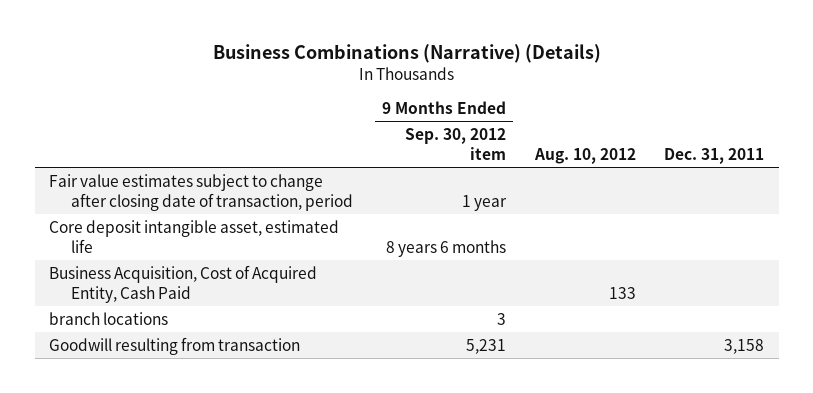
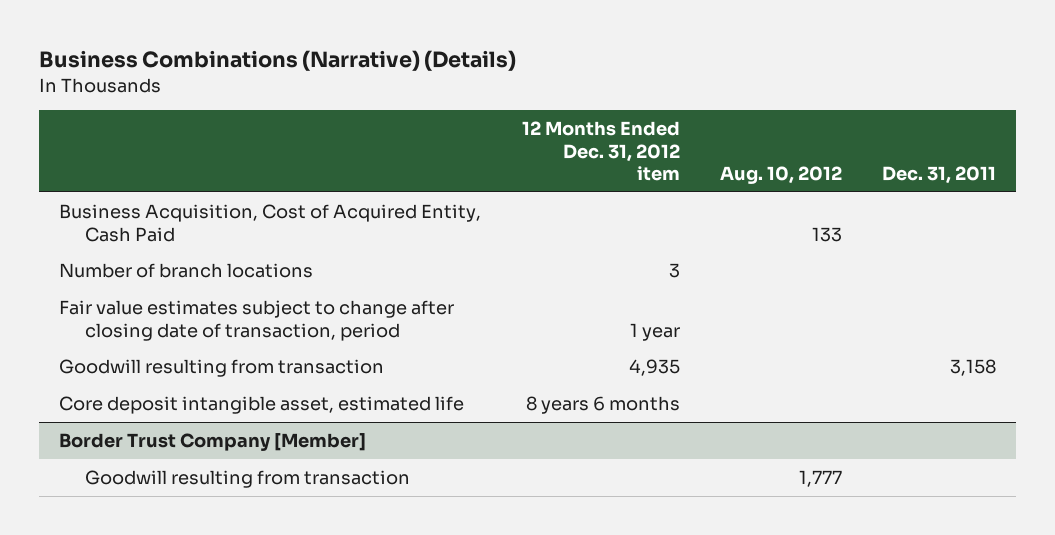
- | 9 Months Ended Sep. 30, 2012 item | Aug. 10, 2012 | Dec. 31, 2011
+ | 12 Months Ended Dec. 31, 2012 item | Aug. 10, 2012 | Dec. 31, 2011
- branch locations | 3 | |
+ Number of branch locations | 3 | |
moved down: Fair value estimates subject to change after closing date of transaction, period | 1 year | |
moved down: Core deposit intangible asset, estimated life | 8 years 6 months | |
+ Border Trust Company [Member]
+ Goodwill resulting from transaction | | 1,777 |

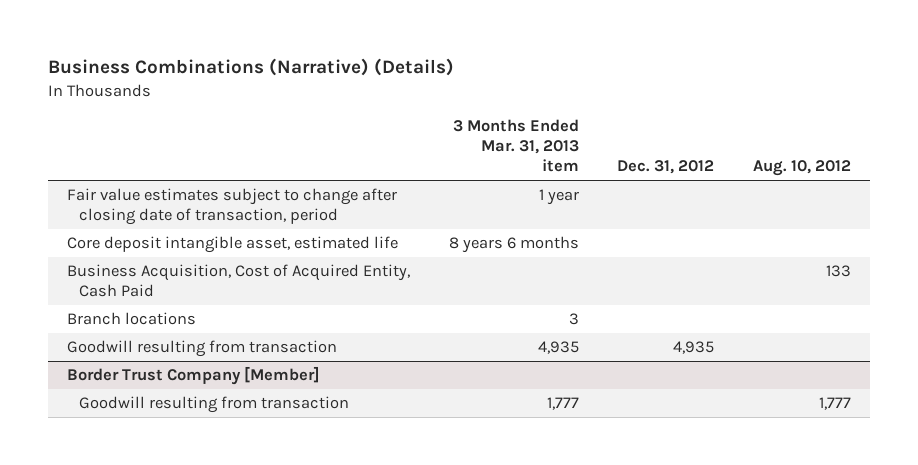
- | 12 Months Ended Dec. 31, 2012 item | Aug. 10, 2012 | Dec. 31, 2011
+ | 3 Months Ended Mar. 31, 2013 item | Dec. 31, 2012 | Aug. 10, 2012
- Number of branch locations | 3 | |
moved down: Business Acquisition, Cost of Acquired Entity, Cash Paid | | | 133
+ Branch locations | 3 | |
moved down: Goodwill resulting from transaction | 4,935 | 4,935 |

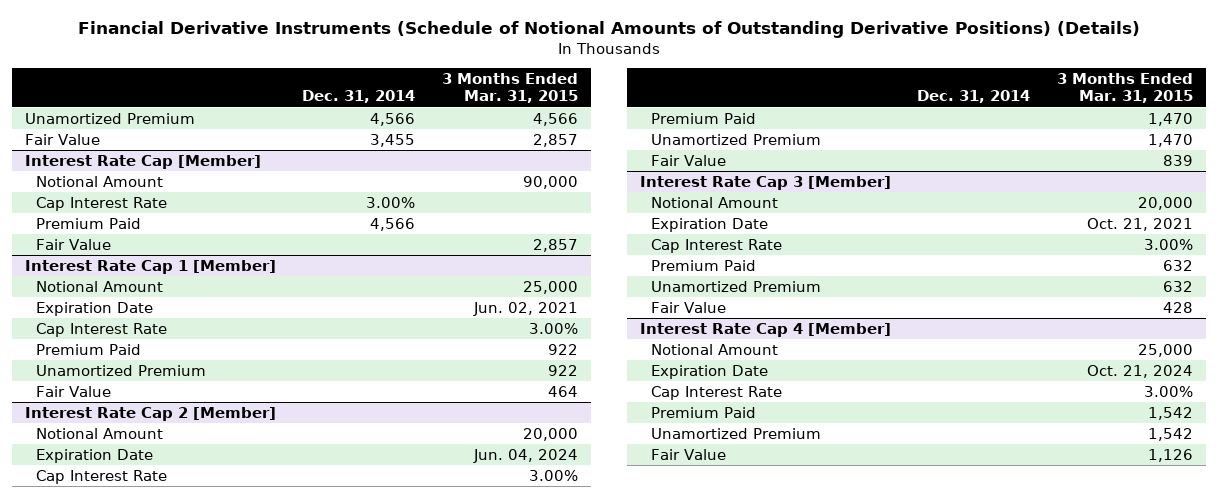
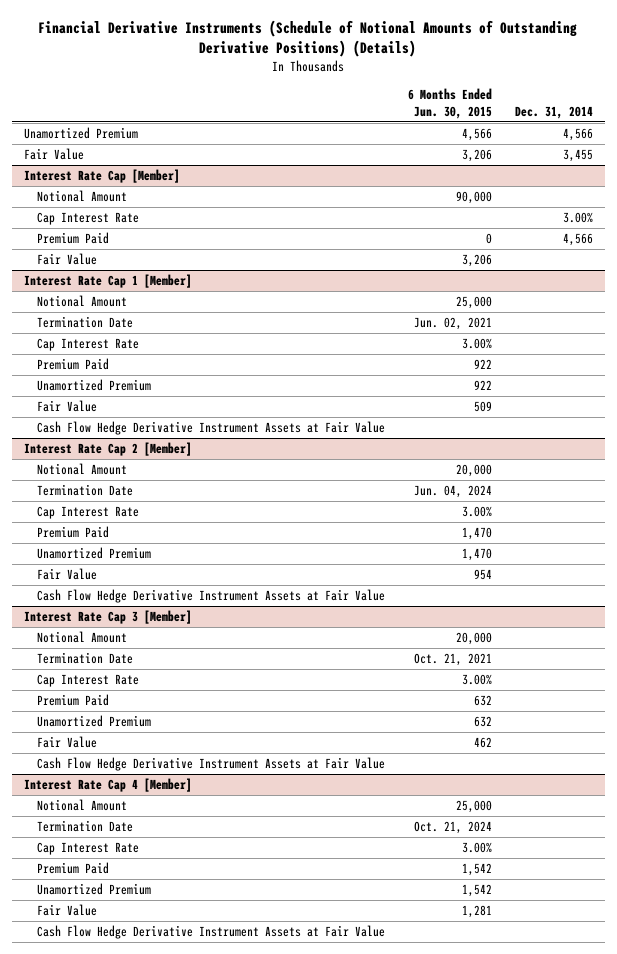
- | Dec. 31, 2014 | 3 Months Ended Mar. 31, 2015
+ | 6 Months Ended Jun. 30, 2015 | Dec. 31, 2014
@ Interest Rate Cap 1 [Member]
- Expiration Date | | Jun. 02, 2021
+ Termination Date | Jun. 02, 2021 |
+ Cash Flow Hedge Derivative Instrument Assets at Fair Value
@ Interest Rate Cap 2 [Member]
- Expiration Date | | Jun. 04, 2024
+ Termination Date | Jun. 04, 2024 |
+ Cash Flow Hedge Derivative Instrument Assets at Fair Value
@ Interest Rate Cap 3 [Member]
- Expiration Date | | Oct. 21, 2021
+ Termination Date | Oct. 21, 2021 |
+ Cash Flow Hedge Derivative Instrument Assets at Fair Value
@ Interest Rate Cap 4 [Member]
- Expiration Date | | Oct. 21, 2024
+ Termination Date | Oct. 21, 2024 |
+ Cash Flow Hedge Derivative Instrument Assets at Fair Value

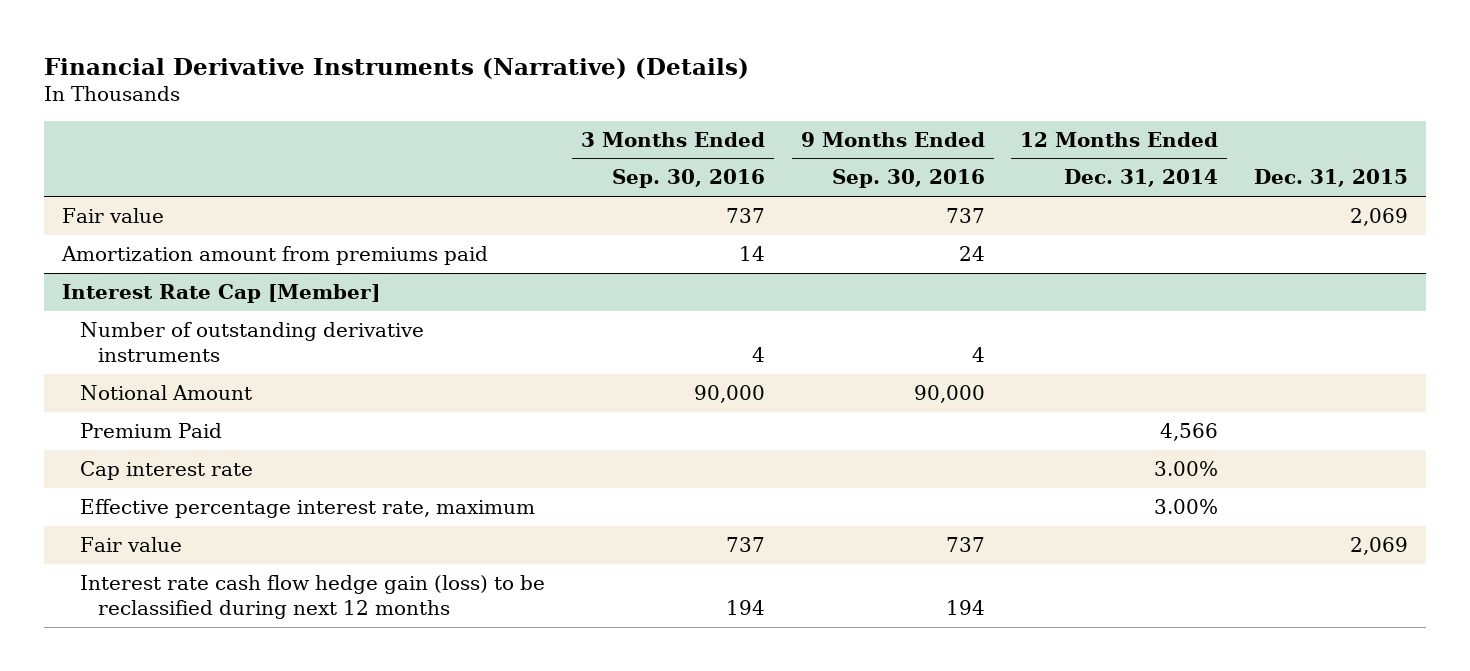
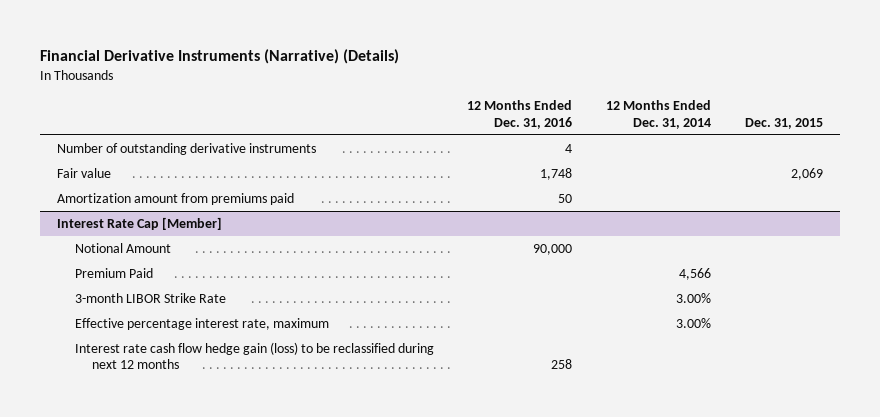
- | 3 Months Ended Sep. 30, 2016 | 9 Months Ended Sep. 30, 2016 | 12 Months Ended Dec. 31, 2014 | Dec. 31, 2015
+ | 12 Months Ended Dec. 31, 2016 | 12 Months Ended Dec. 31, 2014 | Dec. 31, 2015
+ Number of outstanding derivative instruments | 4 | |
@ Interest Rate Cap [Member]
- Number of outstanding derivative instruments | 4 | 4 | |
- Cap interest rate | | | 3.00% |
+ 3-month LIBOR Strike Rate | | 3.00% |
- Fair value | 737 | 737 | | 2,069

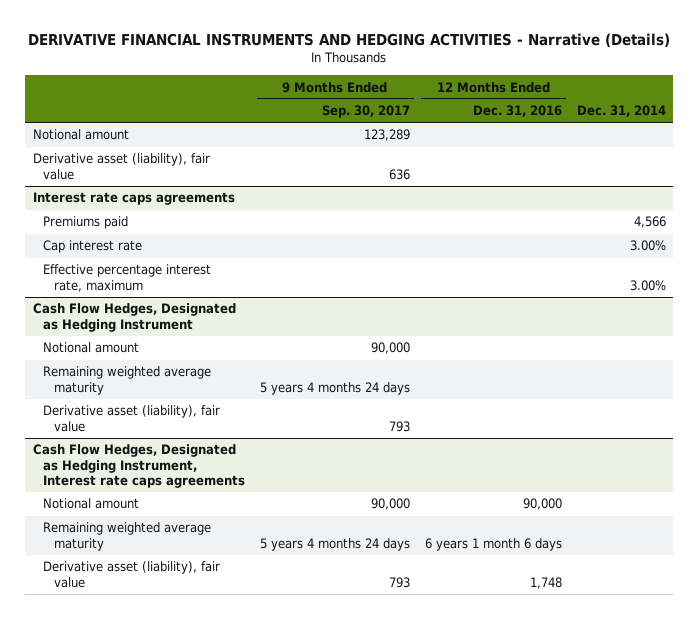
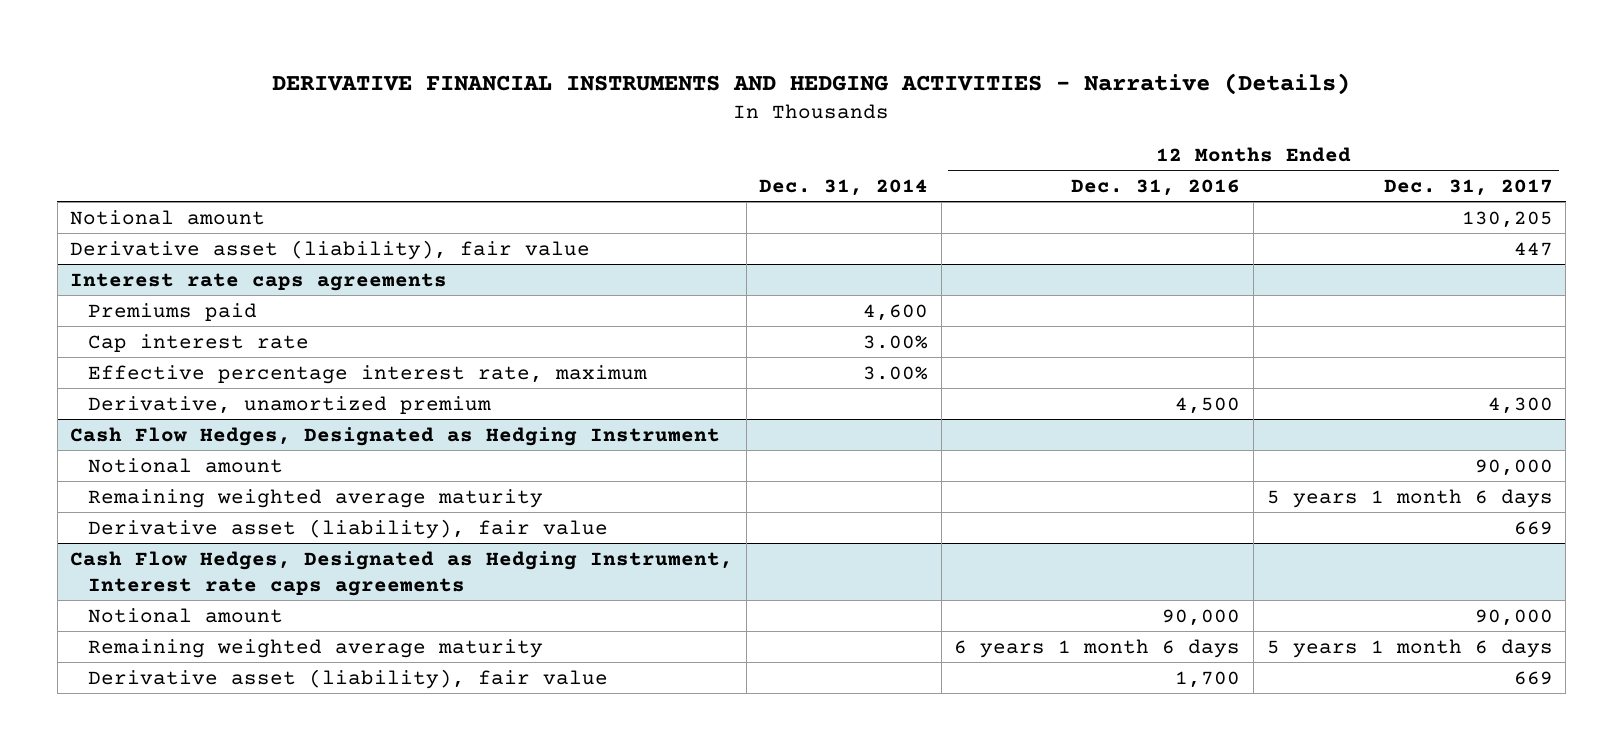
- | 9 Months Ended Sep. 30, 2017 | 12 Months Ended Dec. 31, 2016 | Dec. 31, 2014
+ | Dec. 31, 2014 | 12 Months Ended Dec. 31, 2016 | 12 Months Ended Dec. 31, 2017
@ Interest rate caps agreements
- Premiums paid | | | 4,566
+ Premiums paid | 4,600 | |
+ Derivative, unamortized premium | | 4,500 | 4,300
@ Cash Flow Hedges, Designated as Hedging Instrument, Interest rate caps agreements
- Derivative asset (liability), fair value | 793 | 1,748 |
+ Derivative asset (liability), fair value | | 1,700 | 669

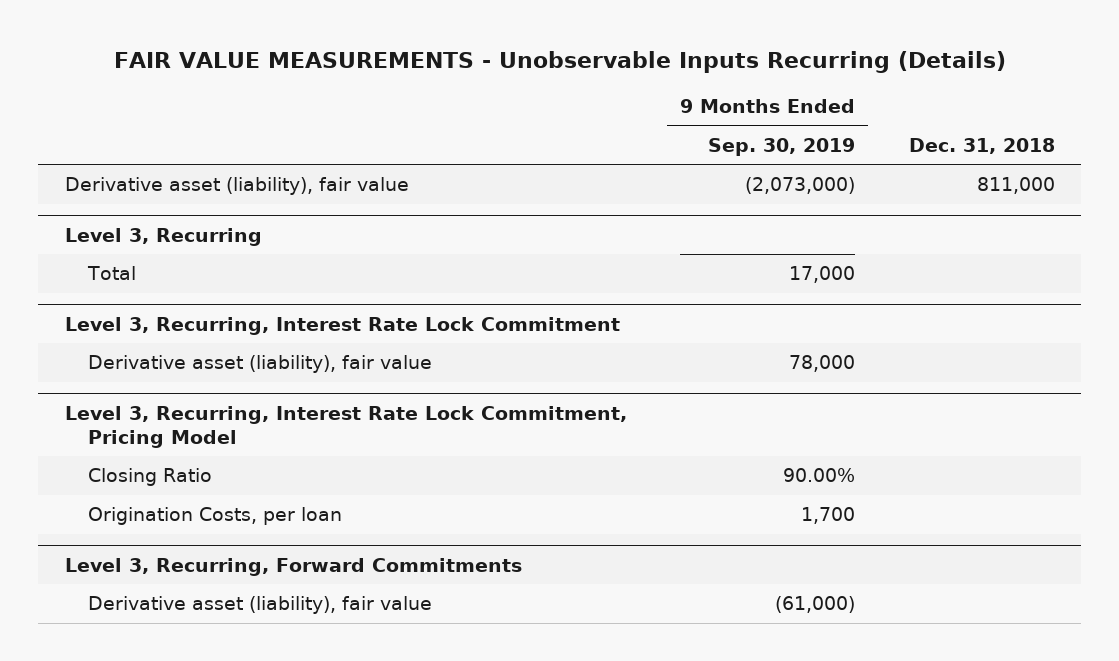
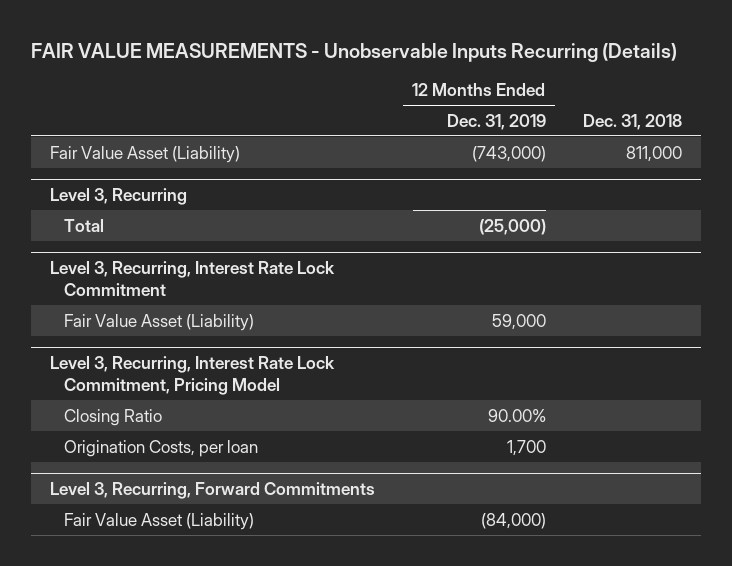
- | 9 Months Ended Sep. 30, 2019 | Dec. 31, 2018
+ | 12 Months Ended Dec. 31, 2019 | Dec. 31, 2018
- Derivative asset (liability), fair value | (2,073,000) | 811,000
+ Fair Value Asset (Liability) | (743,000) | 811,000
@ Level 3, Recurring, Interest Rate Lock Commitment
- Derivative asset (liability), fair value | 78,000 |
+ Fair Value Asset (Liability) | 59,000 |
@ Level 3, Recurring, Forward Commitments
- Derivative asset (liability), fair value | (61,000) |
+ Fair Value Asset (Liability) | (84,000) |

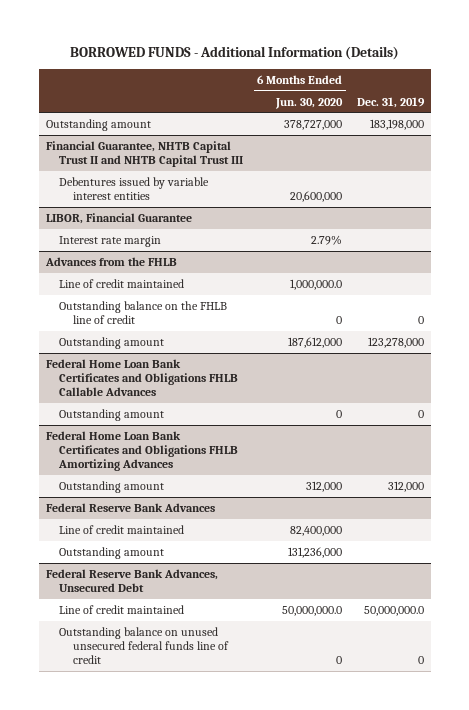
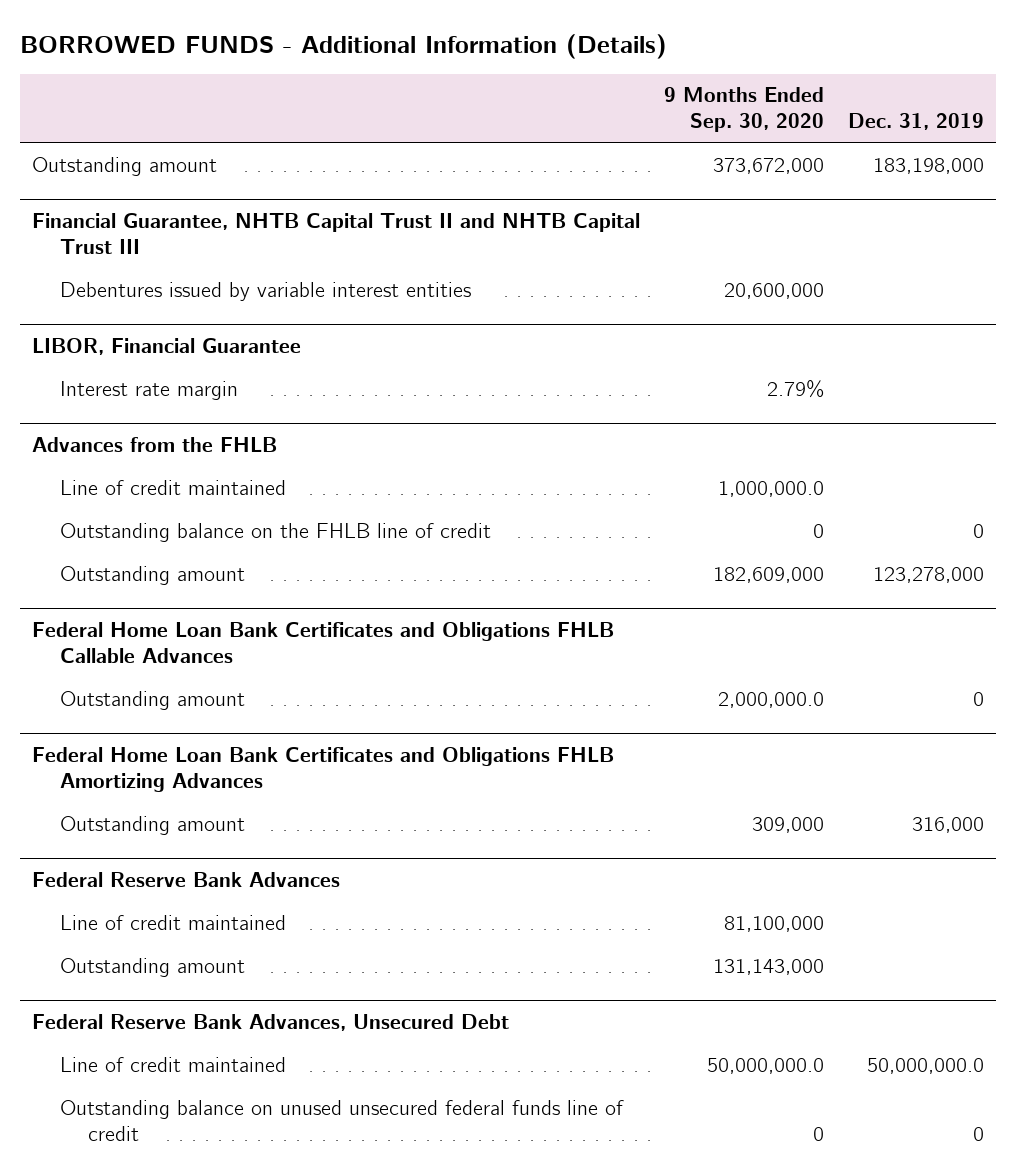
- | 6 Months Ended Jun. 30, 2020 | Dec. 31, 2019
+ | 9 Months Ended Sep. 30, 2020 | Dec. 31, 2019
@ Federal Home Loan Bank Certificates and Obligations FHLB Amortizing Advances
- Outstanding amount | 312,000 | 312,000
+ Outstanding amount | 309,000 | 316,000

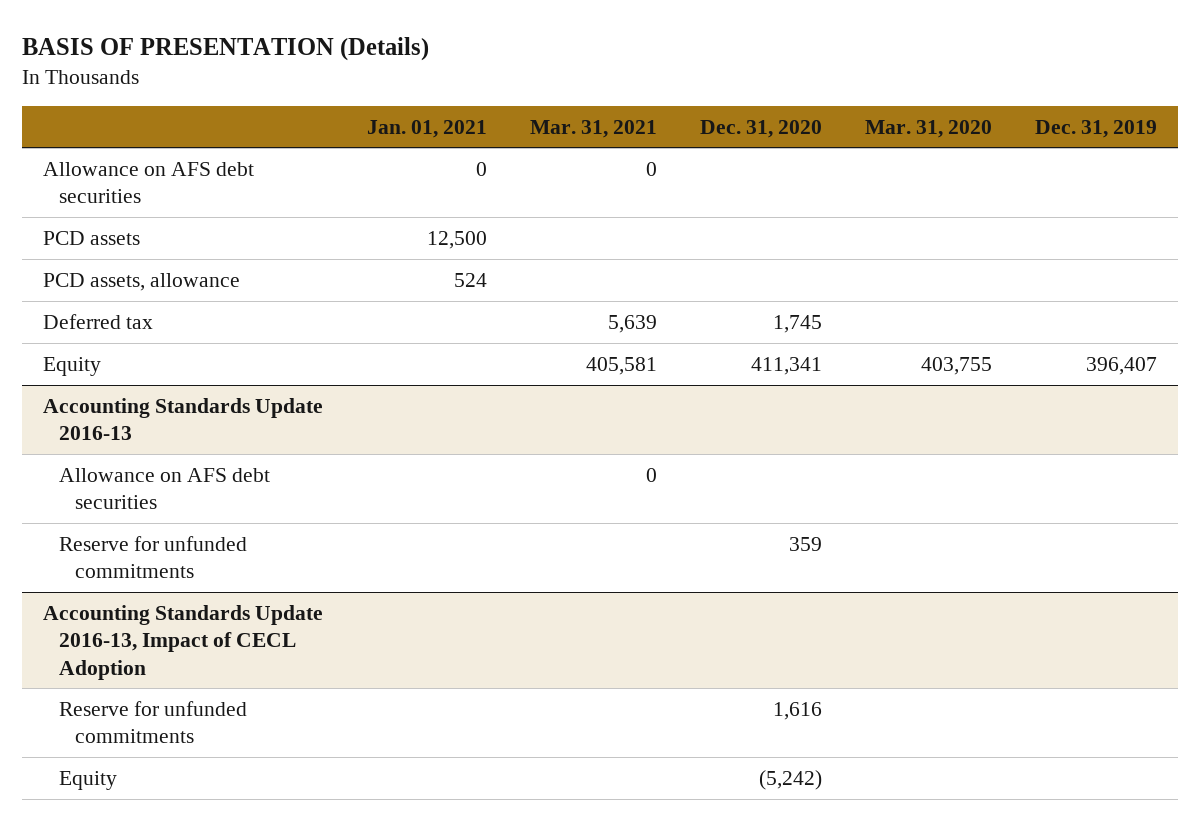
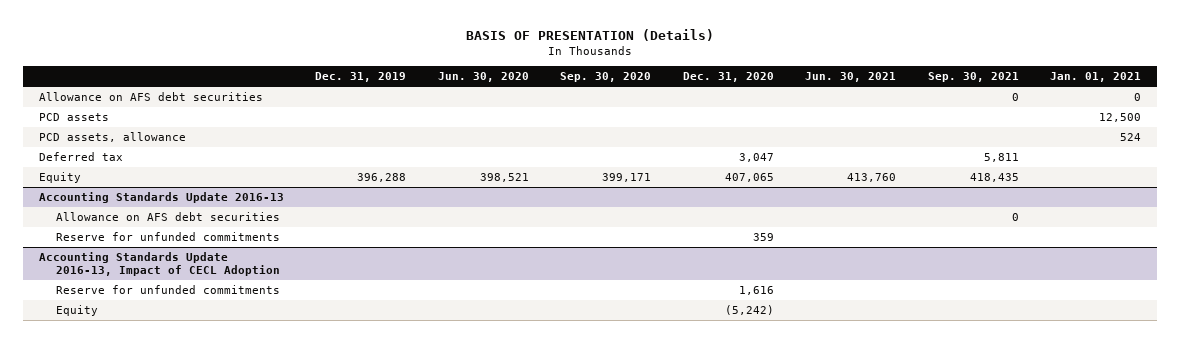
- | Jan. 01, 2021 | Mar. 31, 2021 | Dec. 31, 2020 | Mar. 31, 2020 | Dec. 31, 2019
+ | Dec. 31, 2019 | Jun. 30, 2020 | Sep. 30, 2020 | Dec. 31, 2020 | Jun. 30, 2021 | Sep. 30, 2021 | Jan. 01, 2021
- Deferred tax | | 5,639 | 1,745 | |
- Equity | | 405,581 | 411,341 | 403,755 | 396,407
+ Deferred tax | | | | 3,047 | | 5,811 |
+ Equity | 396,288 | 398,521 | 399,171 | 407,065 | 413,760 | 418,435 |

